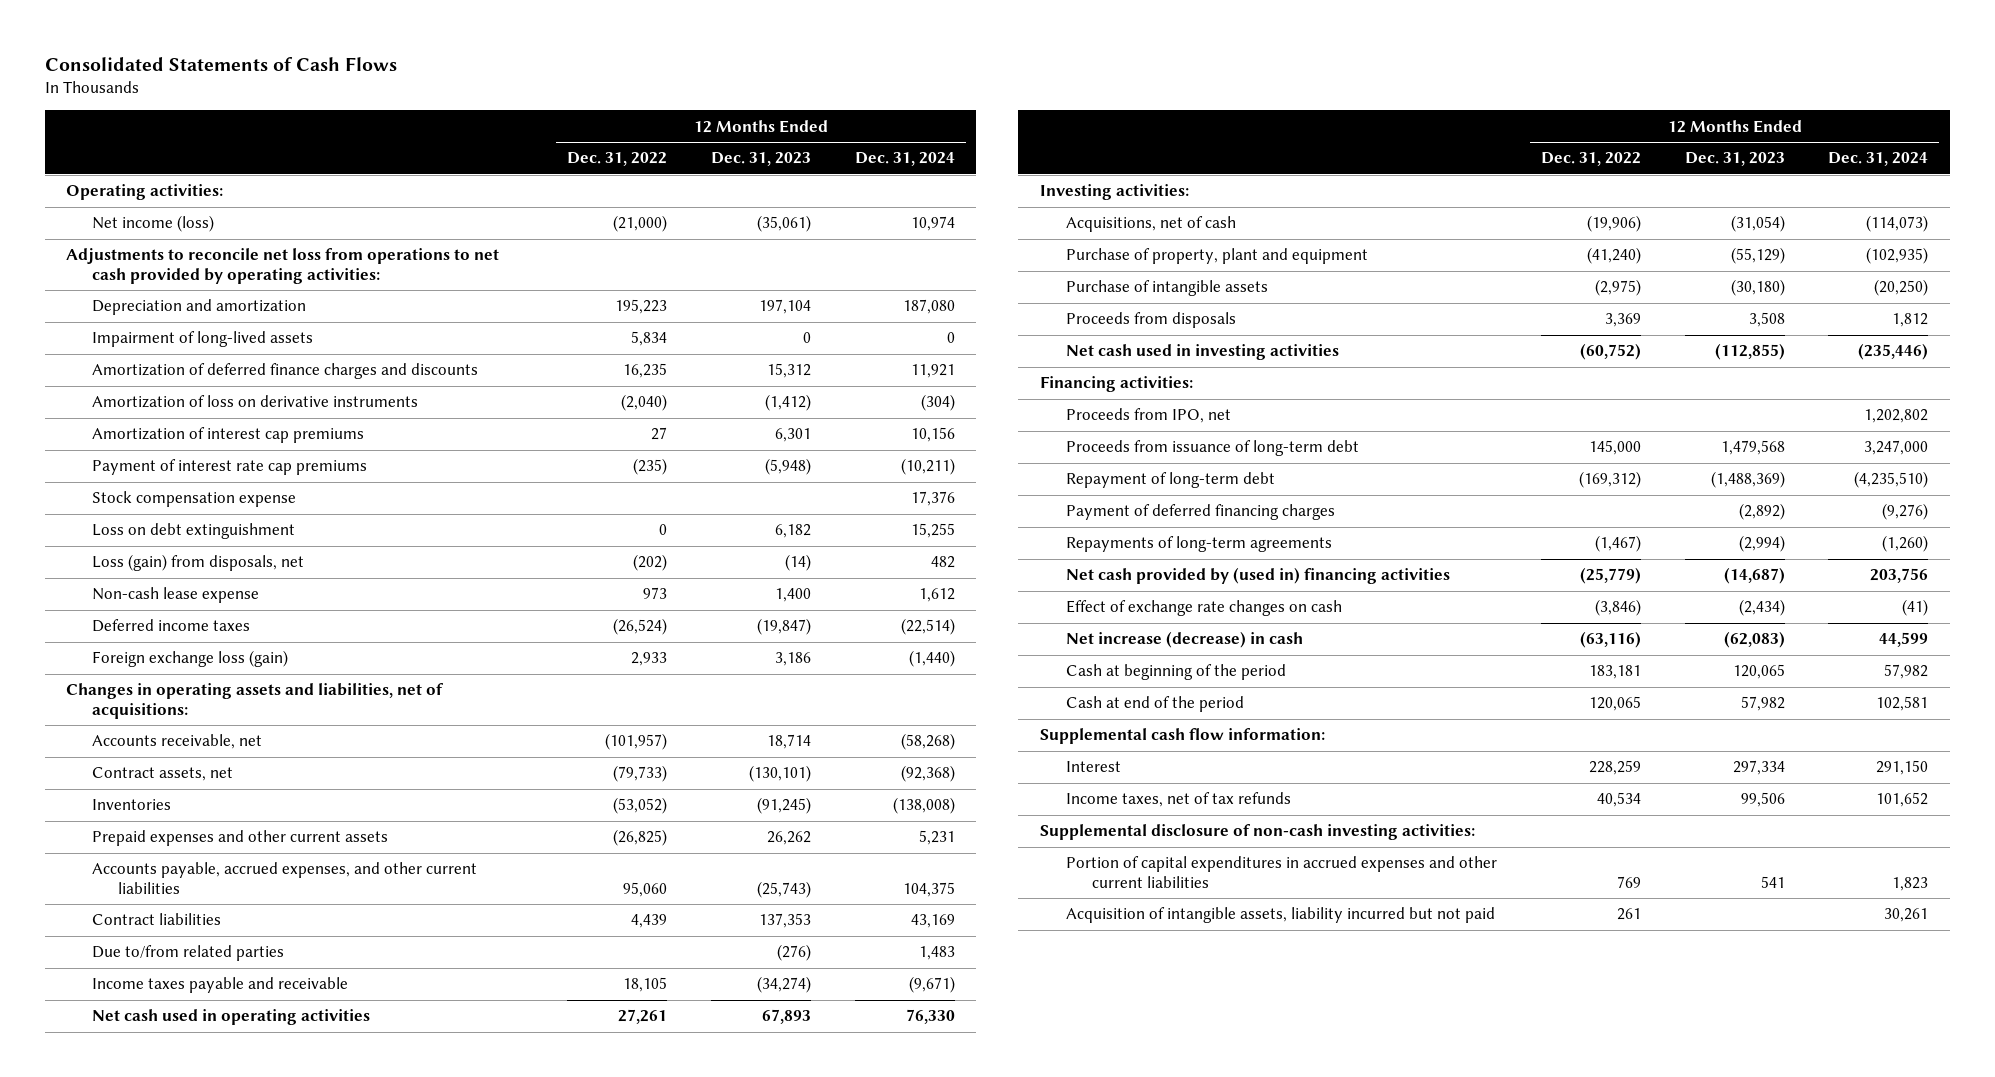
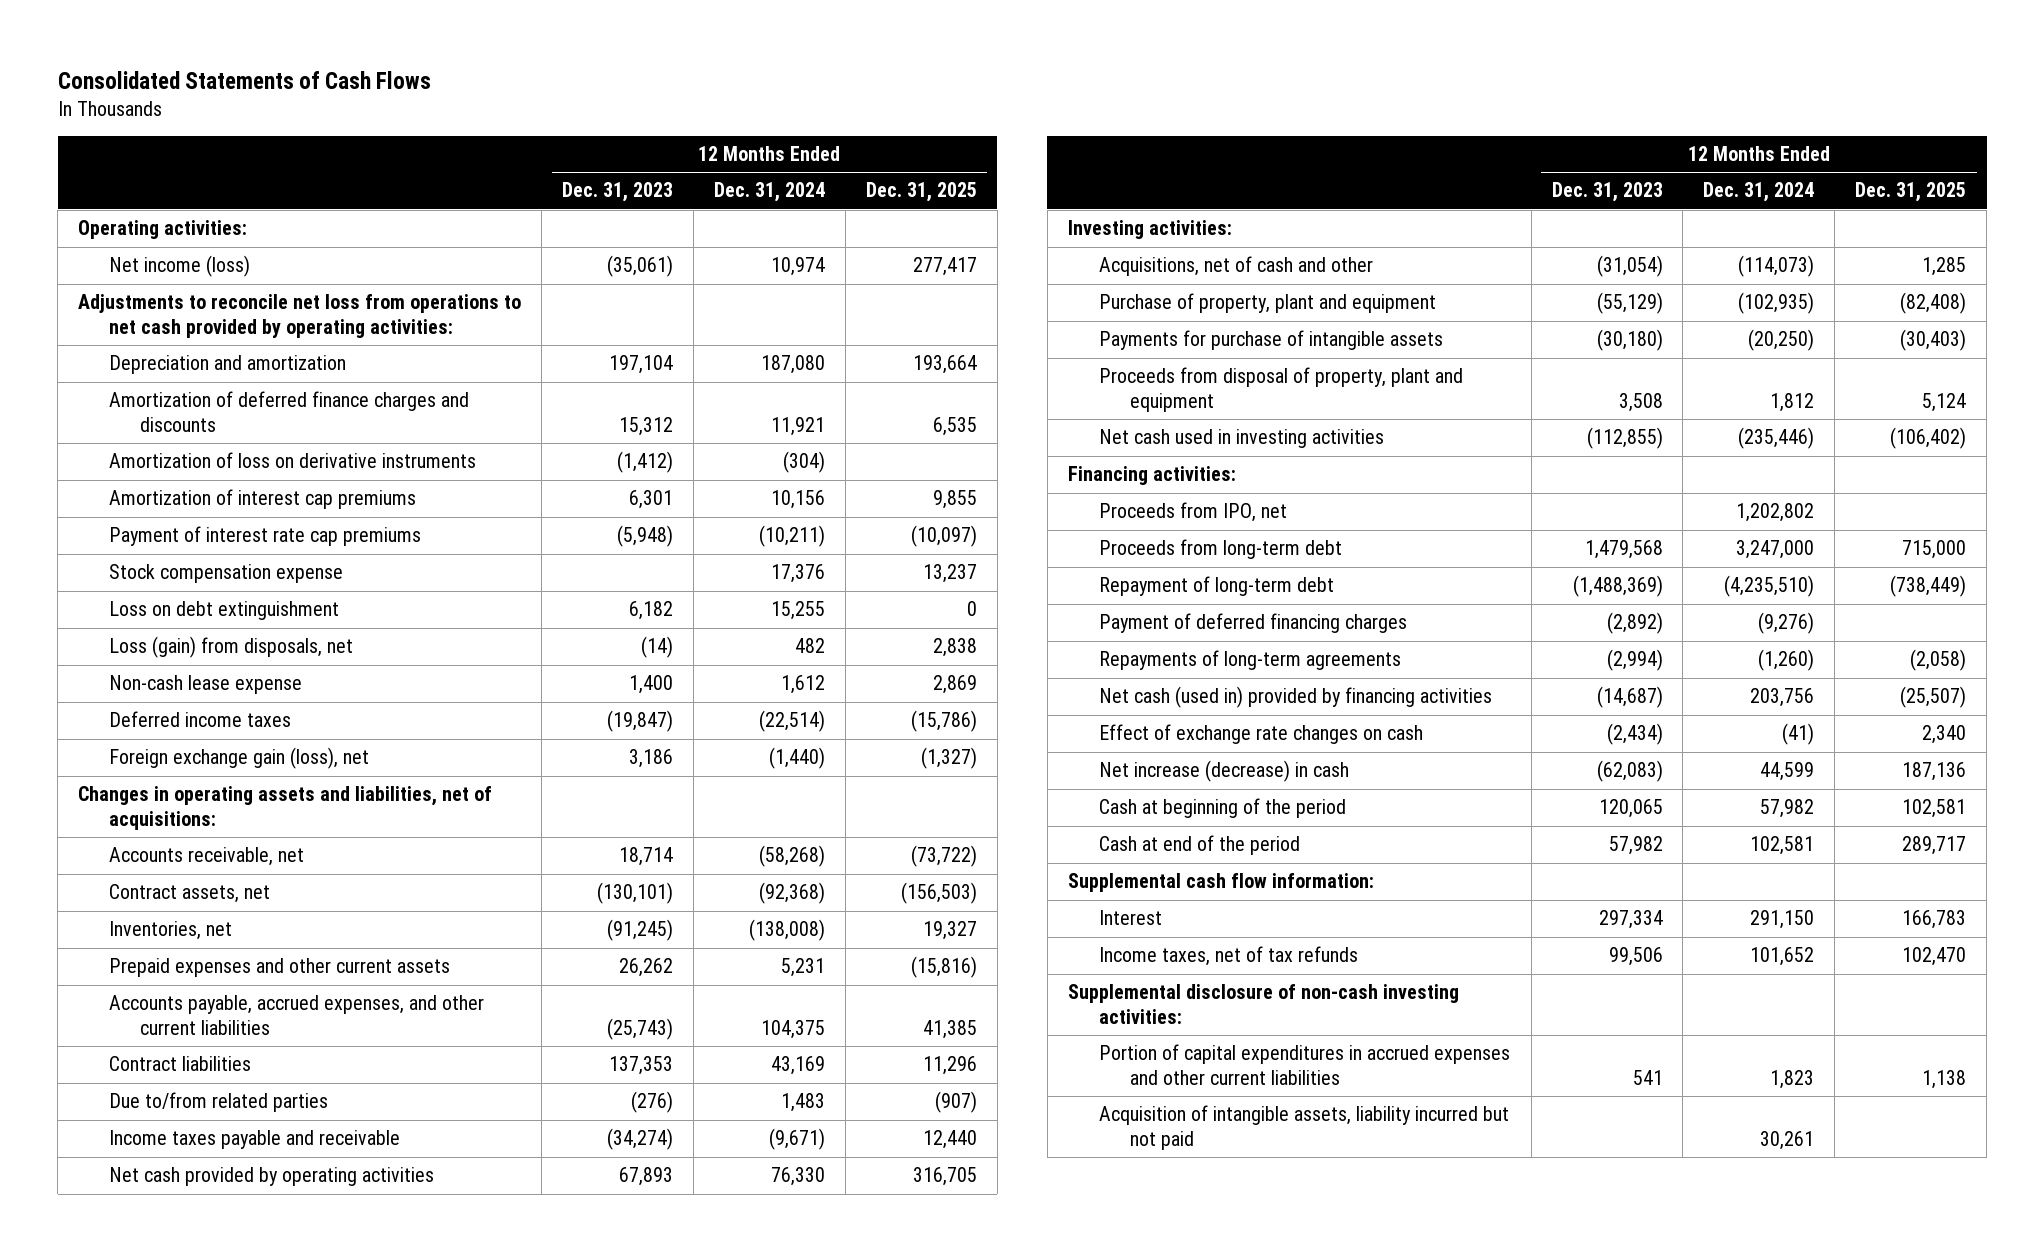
- | 12 Months Ended Dec. 31, 2022 | 12 Months Ended Dec. 31, 2023 | 12 Months Ended Dec. 31, 2024
+ | 12 Months Ended Dec. 31, 2023 | 12 Months Ended Dec. 31, 2024 | 12 Months Ended Dec. 31, 2025
- Impairment of long-lived assets | 5,834 | 0 | 0
- Foreign exchange loss (gain) | 2,933 | 3,186 | (1,440)
+ Foreign exchange gain (loss), net | 3,186 | (1,440) | (1,327)
- Inventories | (53,052) | (91,245) | (138,008)
+ Inventories, net | (91,245) | (138,008) | 19,327
- Net cash used in operating activities | 27,261 | 67,893 | 76,330
+ Net cash provided by operating activities | 67,893 | 76,330 | 316,705
- Acquisitions, net of cash | (19,906) | (31,054) | (114,073)
+ Acquisitions, net of cash and other | (31,054) | (114,073) | 1,285
- Purchase of intangible assets | (2,975) | (30,180) | (20,250)
- Proceeds from disposals | 3,369 | 3,508 | 1,812
+ Payments for purchase of intangible assets | (30,180) | (20,250) | (30,403)
+ Proceeds from disposal of property, plant and equipment | 3,508 | 1,812 | 5,124
- Proceeds from issuance of long-term debt | 145,000 | 1,479,568 | 3,247,000
+ Proceeds from long-term debt | 1,479,568 | 3,247,000 | 715,000
- Net cash provided by (used in) financing activities | (25,779) | (14,687) | 203,756
+ Net cash (used in) provided by financing activities | (14,687) | 203,756 | (25,507)

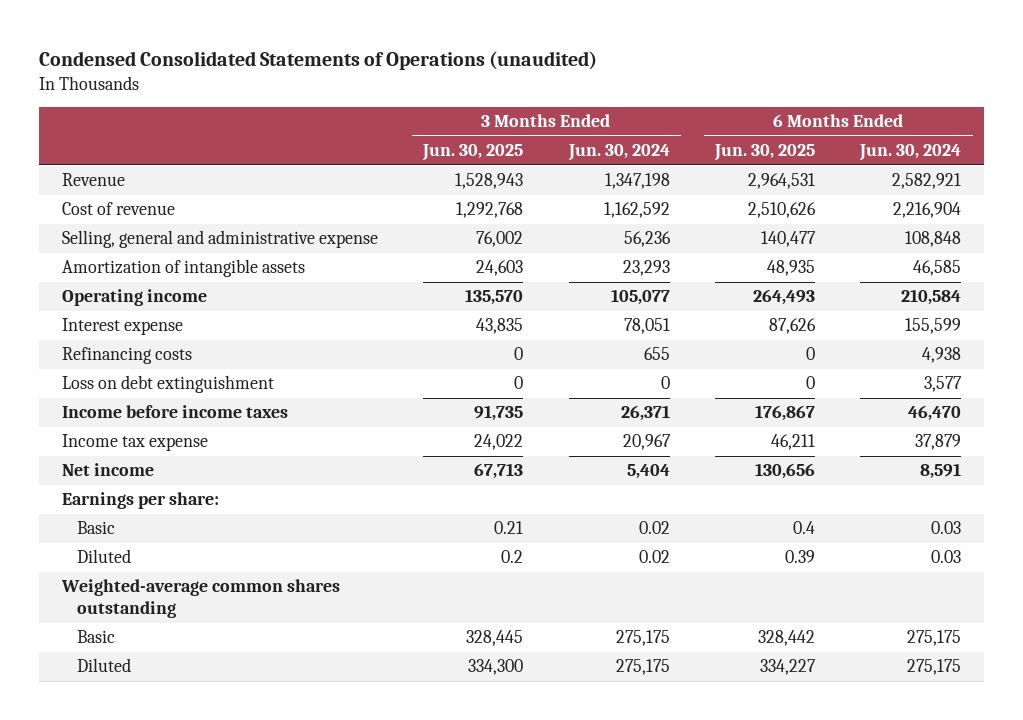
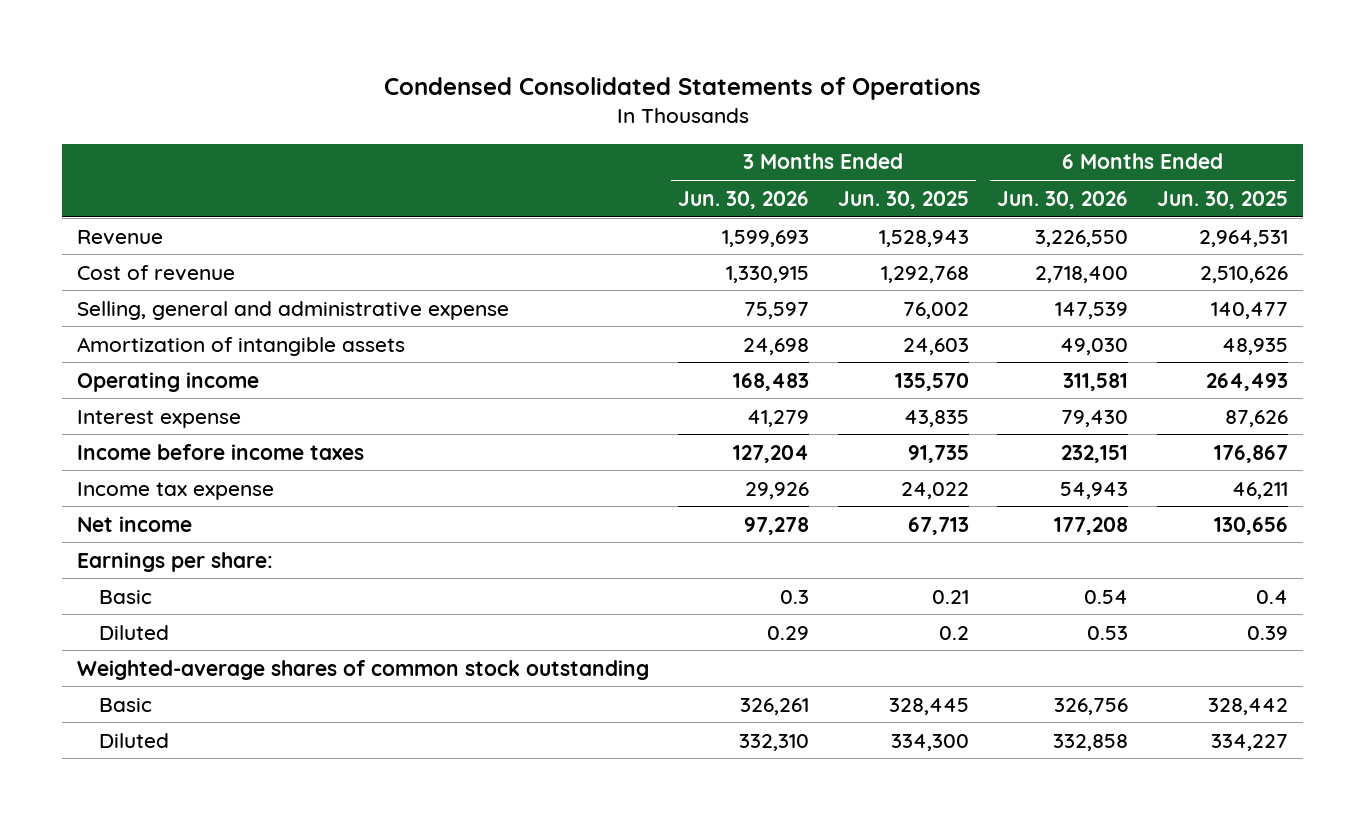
- Condensed Consolidated Statements of Operations (unaudited)
+ Condensed Consolidated Statements of Operations
- | 3 Months Ended Jun. 30, 2025 | 3 Months Ended Jun. 30, 2024 | 6 Months Ended Jun. 30, 2025 | 6 Months Ended Jun. 30, 2024
+ | 3 Months Ended Jun. 30, 2026 | 3 Months Ended Jun. 30, 2025 | 6 Months Ended Jun. 30, 2026 | 6 Months Ended Jun. 30, 2025
- Refinancing costs | 0 | 655 | 0 | 4,938
- Loss on debt extinguishment | 0 | 0 | 0 | 3,577
- Weighted-average common shares outstanding
+ Weighted-average shares of common stock outstanding

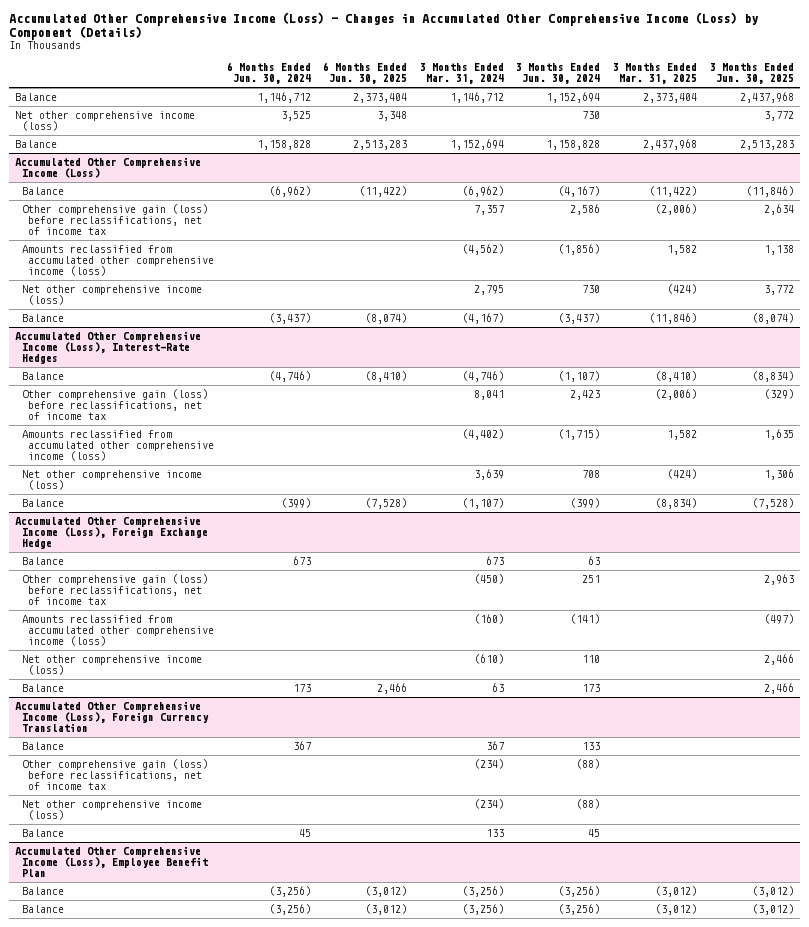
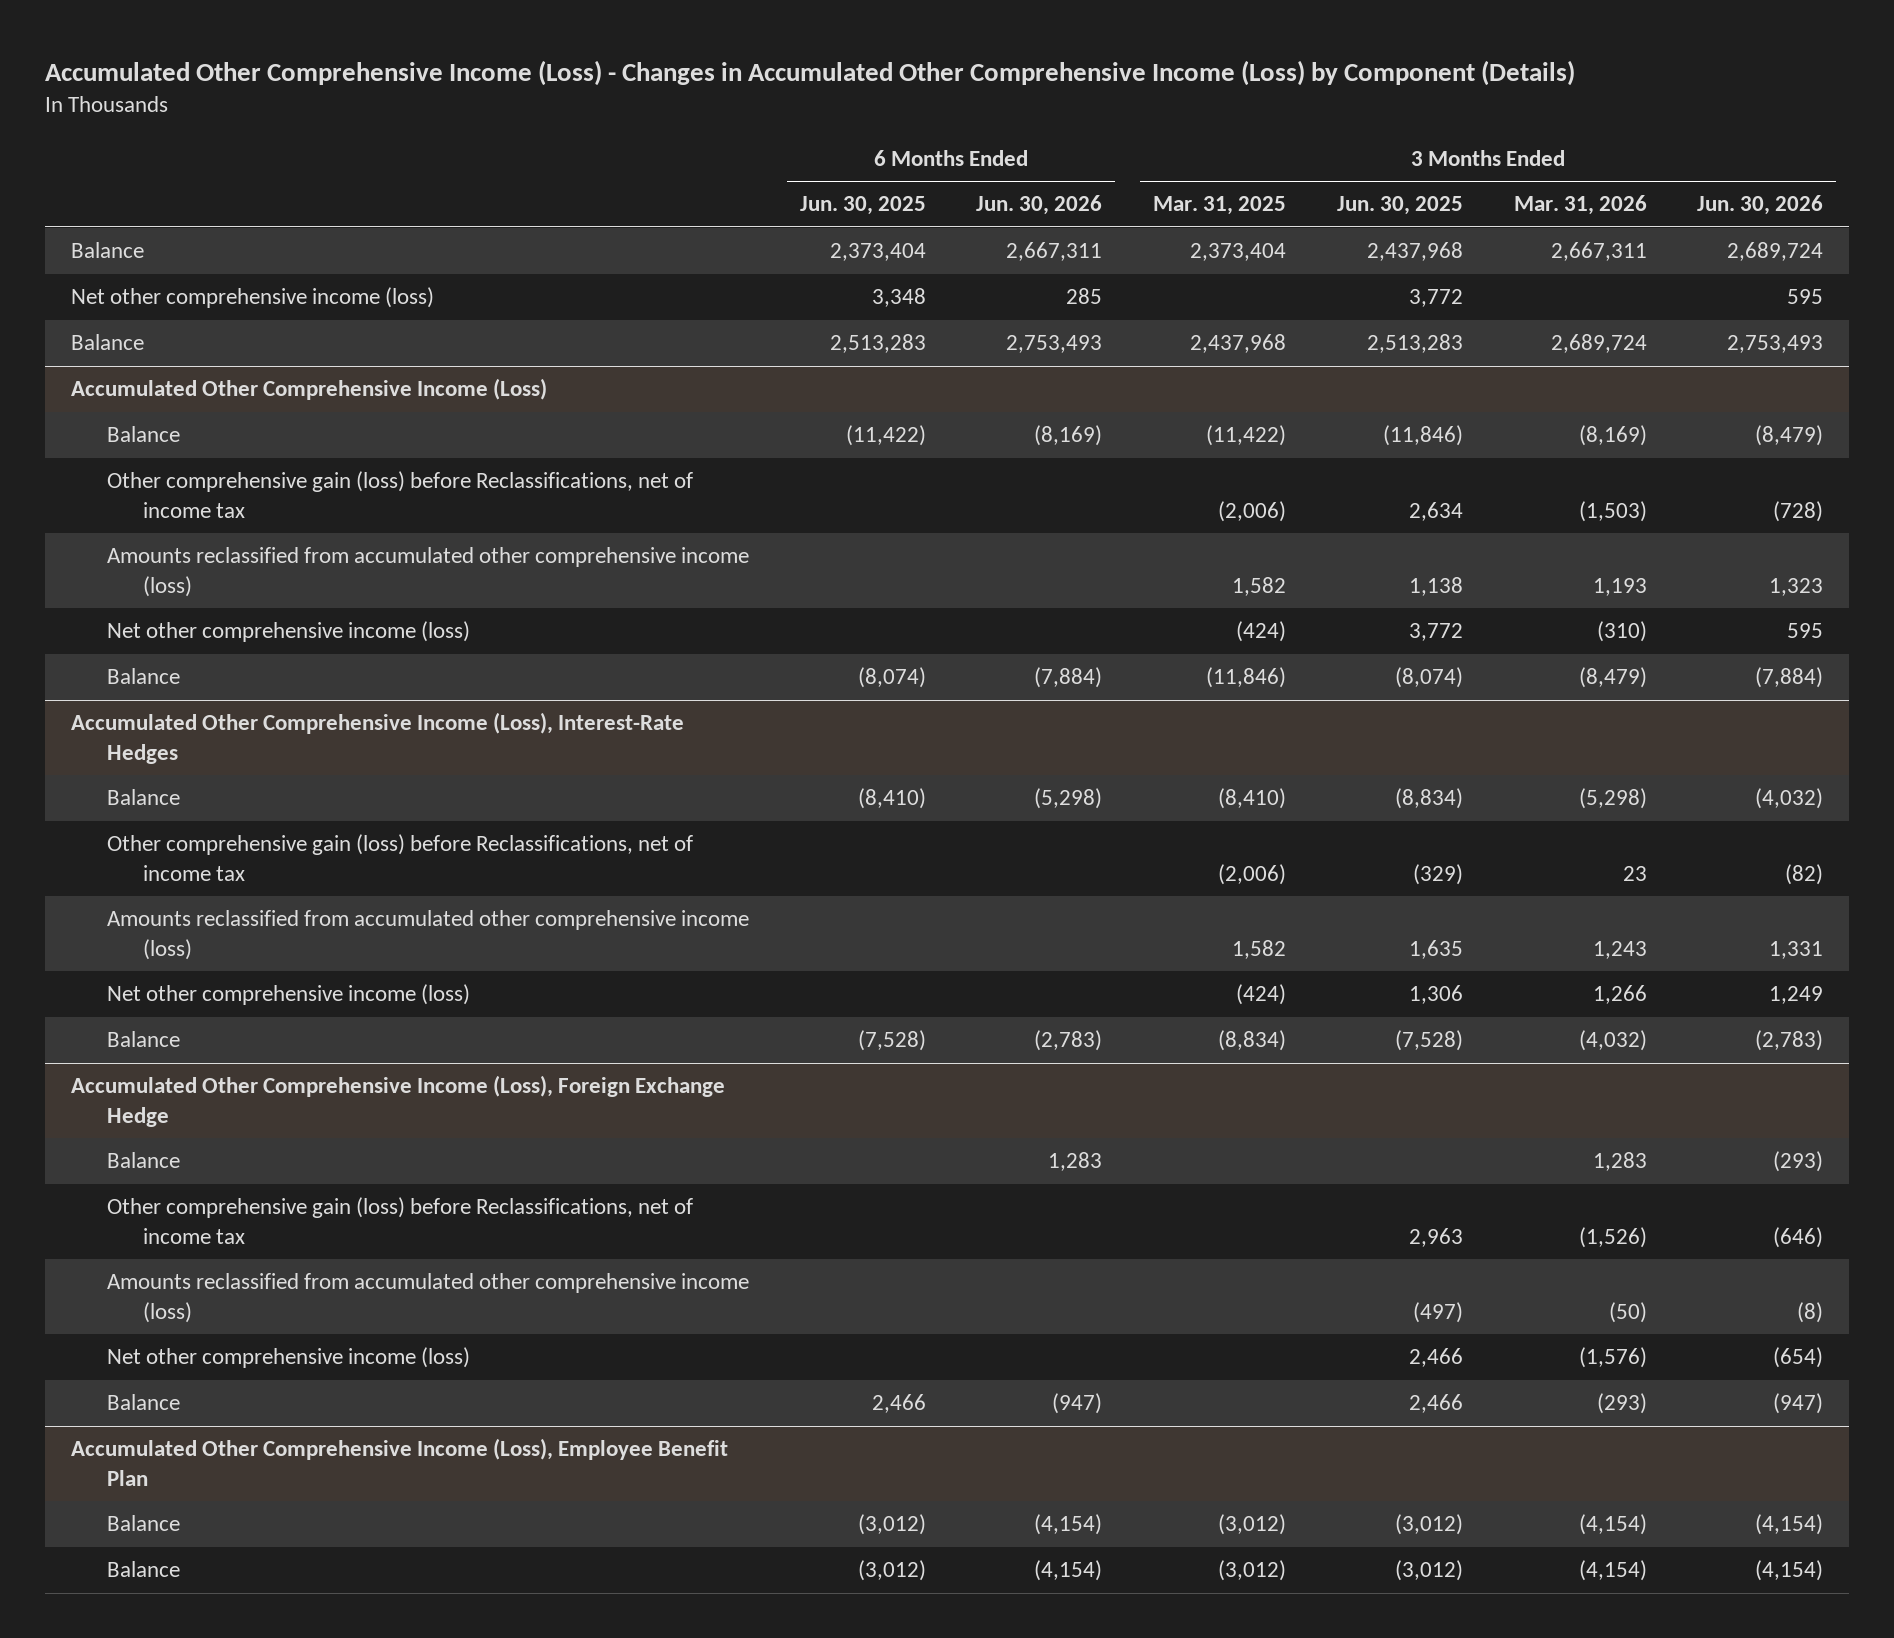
- | 6 Months Ended Jun. 30, 2024 | 6 Months Ended Jun. 30, 2025 | 3 Months Ended Mar. 31, 2024 | 3 Months Ended Jun. 30, 2024 | 3 Months Ended Mar. 31, 2025 | 3 Months Ended Jun. 30, 2025
+ | 6 Months Ended Jun. 30, 2025 | 6 Months Ended Jun. 30, 2026 | 3 Months Ended Mar. 31, 2025 | 3 Months Ended Jun. 30, 2025 | 3 Months Ended Mar. 31, 2026 | 3 Months Ended Jun. 30, 2026
@ Accumulated Other Comprehensive Income (Loss)
- Other comprehensive gain (loss) before reclassifications, net of income tax | | | 7,357 | 2,586 | (2,006) | 2,634
+ Other comprehensive gain (loss) before Reclassifications, net of income tax | | | (2,006) | 2,634 | (1,503) | (728)
@ Accumulated Other Comprehensive Income (Loss), Interest-Rate Hedges
- Other comprehensive gain (loss) before reclassifications, net of income tax | | | 8,041 | 2,423 | (2,006) | (329)
+ Other comprehensive gain (loss) before Reclassifications, net of income tax | | | (2,006) | (329) | 23 | (82)
@ Accumulated Other Comprehensive Income (Loss), Foreign Exchange Hedge
- Other comprehensive gain (loss) before reclassifications, net of income tax | | | (450) | 251 | | 2,963
+ Other comprehensive gain (loss) before Reclassifications, net of income tax | | | | 2,963 | (1,526) | (646)
- Accumulated Other Comprehensive Income (Loss), Foreign Currency Translation
- Balance | 367 | | 367 | 133 | |
- Other comprehensive gain (loss) before reclassifications, net of income tax | | | (234) | (88) | |
- Net other comprehensive income (loss) | | | (234) | (88) | |
- Balance | 45 | | 133 | 45 | |

